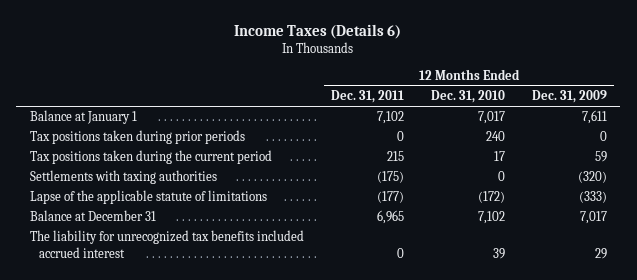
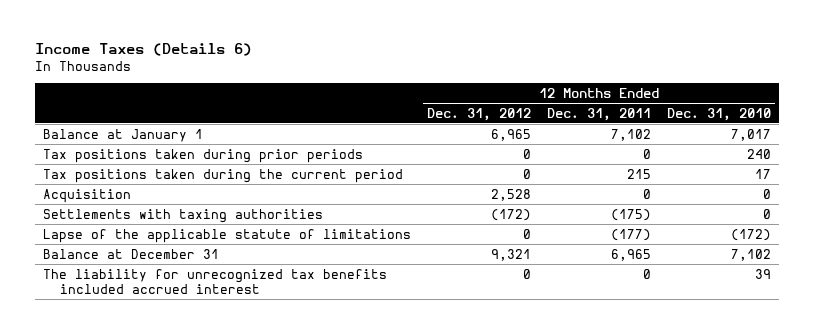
- | 12 Months Ended Dec. 31, 2011 | 12 Months Ended Dec. 31, 2010 | 12 Months Ended Dec. 31, 2009
+ | 12 Months Ended Dec. 31, 2012 | 12 Months Ended Dec. 31, 2011 | 12 Months Ended Dec. 31, 2010
+ Acquisition | 2,528 | 0 | 0

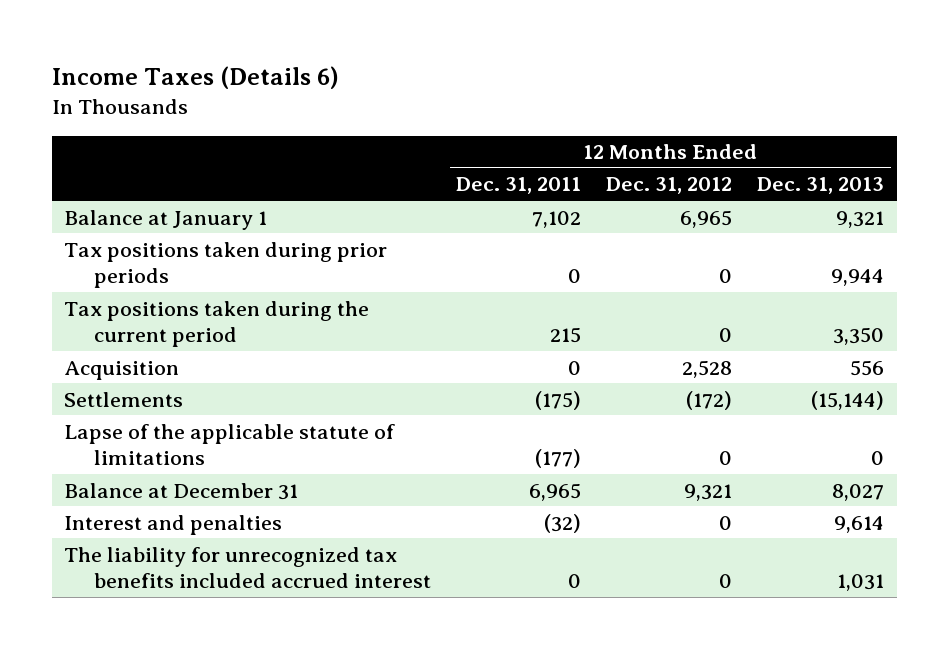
- | 12 Months Ended Dec. 31, 2012 | 12 Months Ended Dec. 31, 2011 | 12 Months Ended Dec. 31, 2010
+ | 12 Months Ended Dec. 31, 2011 | 12 Months Ended Dec. 31, 2012 | 12 Months Ended Dec. 31, 2013
- Settlements with taxing authorities | (172) | (175) | 0
+ Settlements | (175) | (172) | (15,144)
+ Interest and penalties | (32) | 0 | 9,614

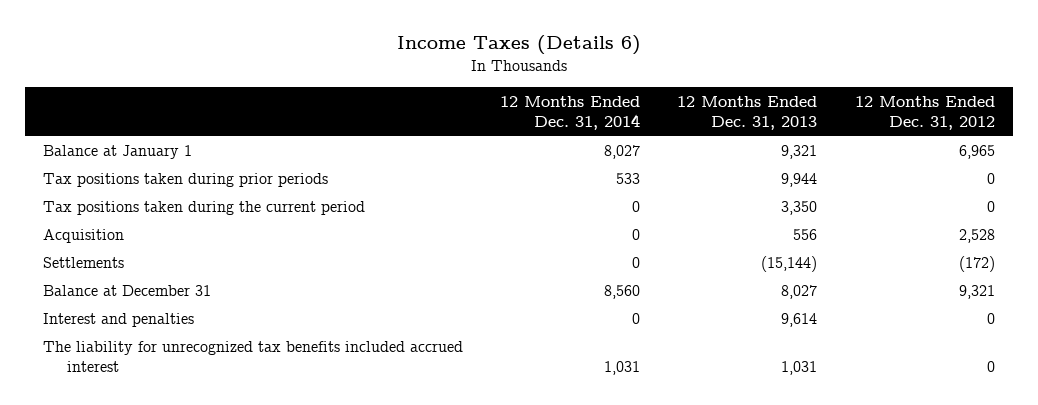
- | 12 Months Ended Dec. 31, 2011 | 12 Months Ended Dec. 31, 2012 | 12 Months Ended Dec. 31, 2013
+ | 12 Months Ended Dec. 31, 2014 | 12 Months Ended Dec. 31, 2013 | 12 Months Ended Dec. 31, 2012
- Lapse of the applicable statute of limitations | (177) | 0 | 0

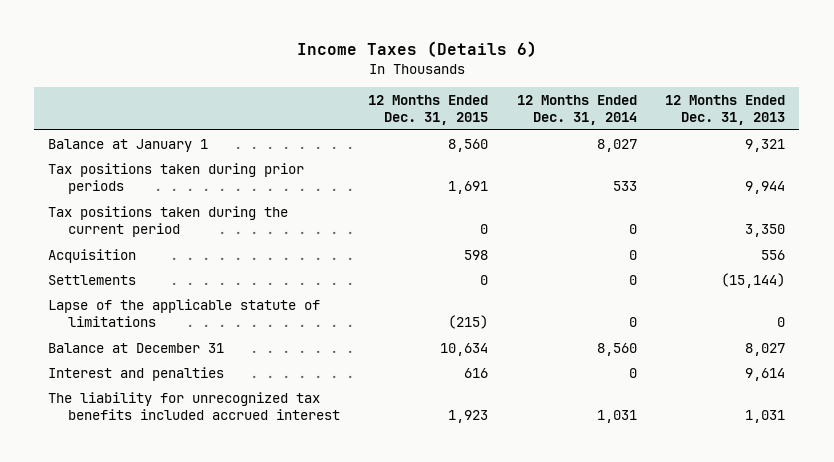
- | 12 Months Ended Dec. 31, 2014 | 12 Months Ended Dec. 31, 2013 | 12 Months Ended Dec. 31, 2012
+ | 12 Months Ended Dec. 31, 2015 | 12 Months Ended Dec. 31, 2014 | 12 Months Ended Dec. 31, 2013
+ Lapse of the applicable statute of limitations | (215) | 0 | 0

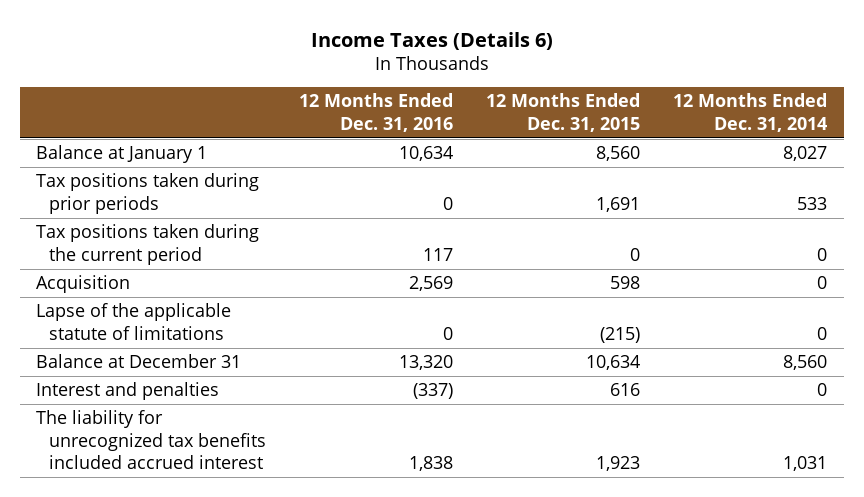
- | 12 Months Ended Dec. 31, 2015 | 12 Months Ended Dec. 31, 2014 | 12 Months Ended Dec. 31, 2013
+ | 12 Months Ended Dec. 31, 2016 | 12 Months Ended Dec. 31, 2015 | 12 Months Ended Dec. 31, 2014
- Settlements | 0 | 0 | (15,144)

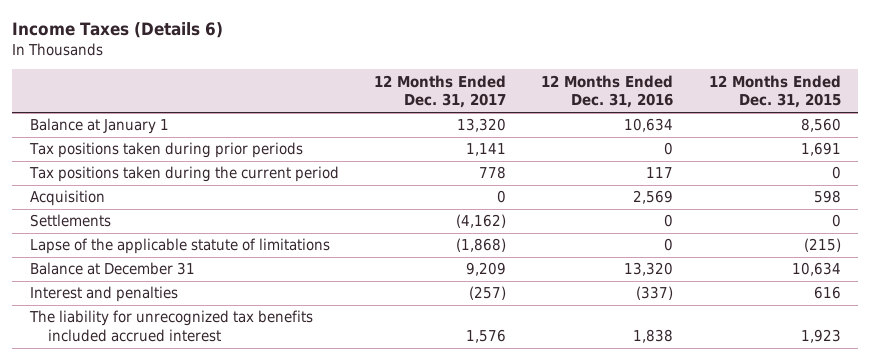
- | 12 Months Ended Dec. 31, 2016 | 12 Months Ended Dec. 31, 2015 | 12 Months Ended Dec. 31, 2014
+ | 12 Months Ended Dec. 31, 2017 | 12 Months Ended Dec. 31, 2016 | 12 Months Ended Dec. 31, 2015
+ Settlements | (4,162) | 0 | 0

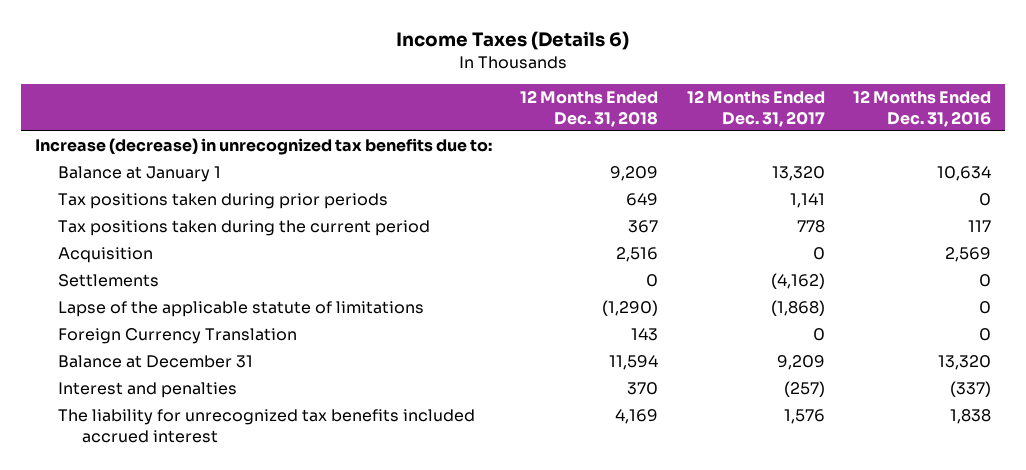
- | 12 Months Ended Dec. 31, 2017 | 12 Months Ended Dec. 31, 2016 | 12 Months Ended Dec. 31, 2015
+ | 12 Months Ended Dec. 31, 2018 | 12 Months Ended Dec. 31, 2017 | 12 Months Ended Dec. 31, 2016
+ Increase (decrease) in unrecognized tax benefits due to:
+ Foreign Currency Translation | 143 | 0 | 0

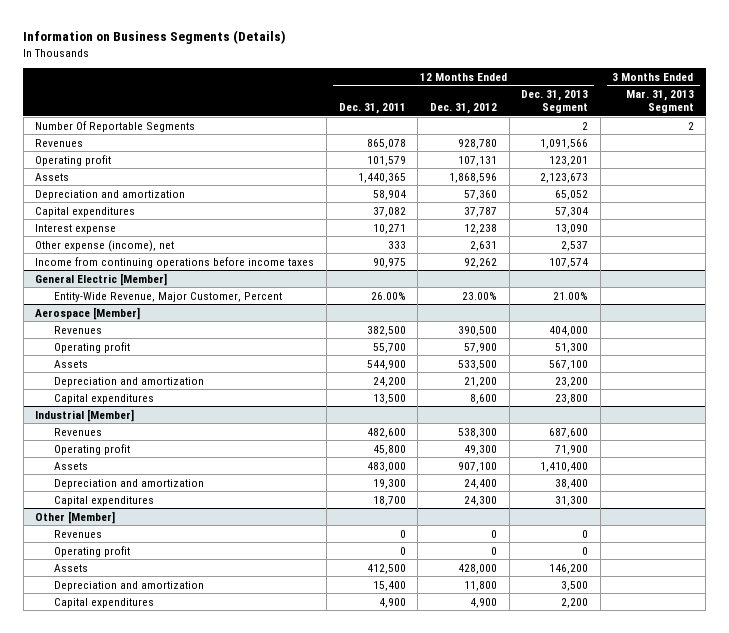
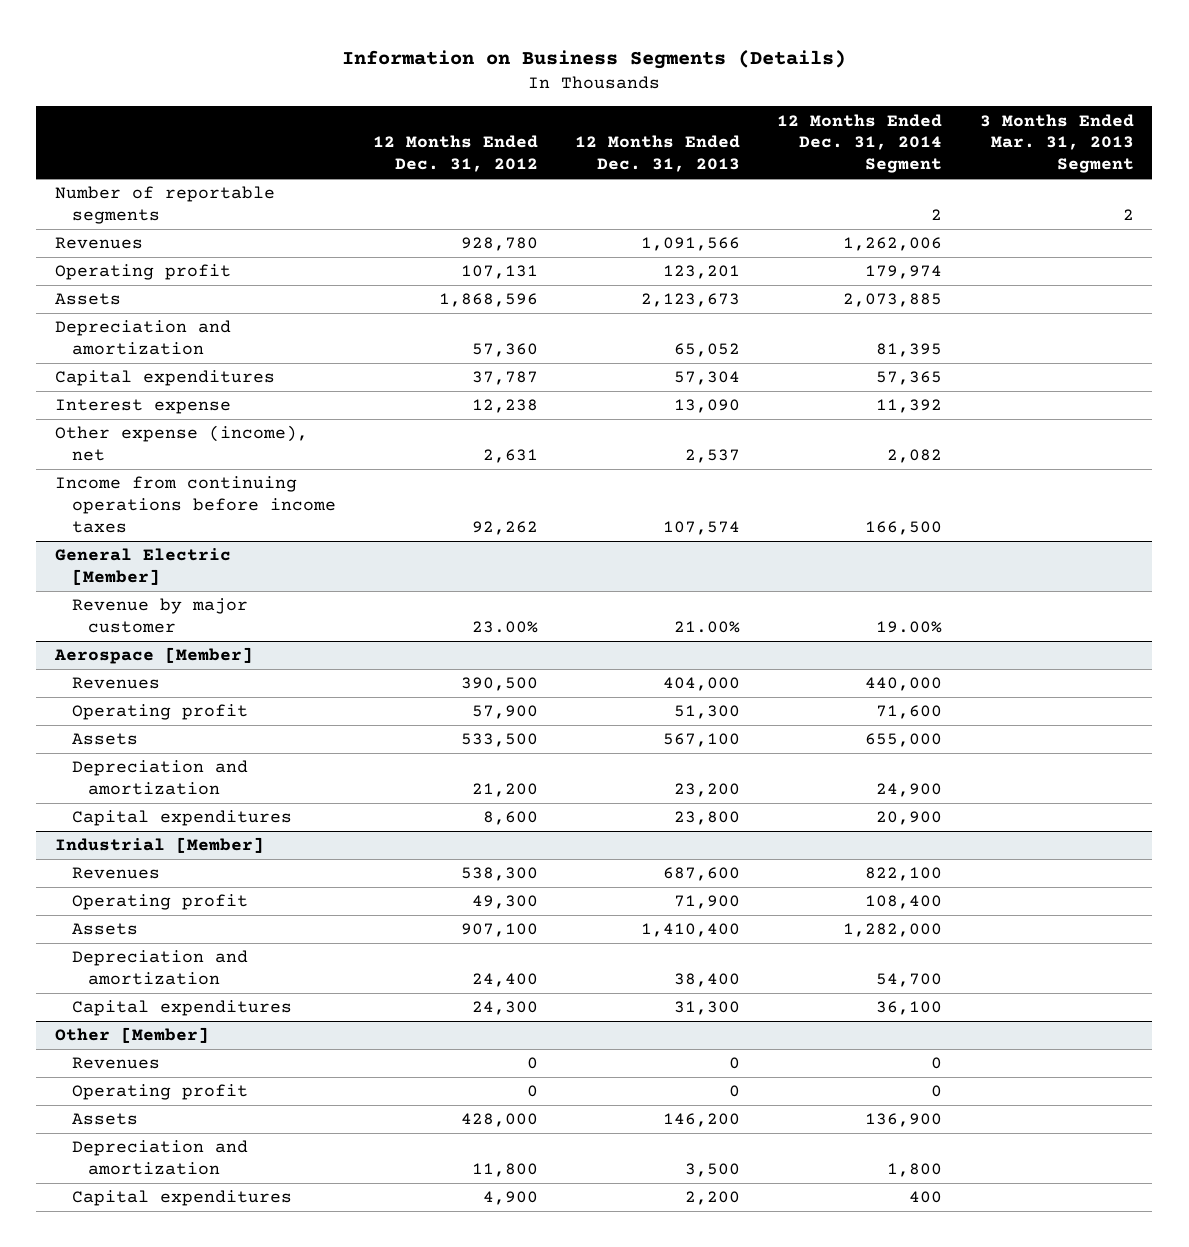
- | 12 Months Ended Dec. 31, 2011 | 12 Months Ended Dec. 31, 2012 | 12 Months Ended Dec. 31, 2013 Segment | 3 Months Ended Mar. 31, 2013 Segment
+ | 12 Months Ended Dec. 31, 2012 | 12 Months Ended Dec. 31, 2013 | 12 Months Ended Dec. 31, 2014 Segment | 3 Months Ended Mar. 31, 2013 Segment
- Number Of Reportable Segments | | | 2 | 2
+ Number of reportable segments | | | 2 | 2
@ General Electric [Member]
- Entity-Wide Revenue, Major Customer, Percent | 26.00% | 23.00% | 21.00% |
+ Revenue by major customer | 23.00% | 21.00% | 19.00% |

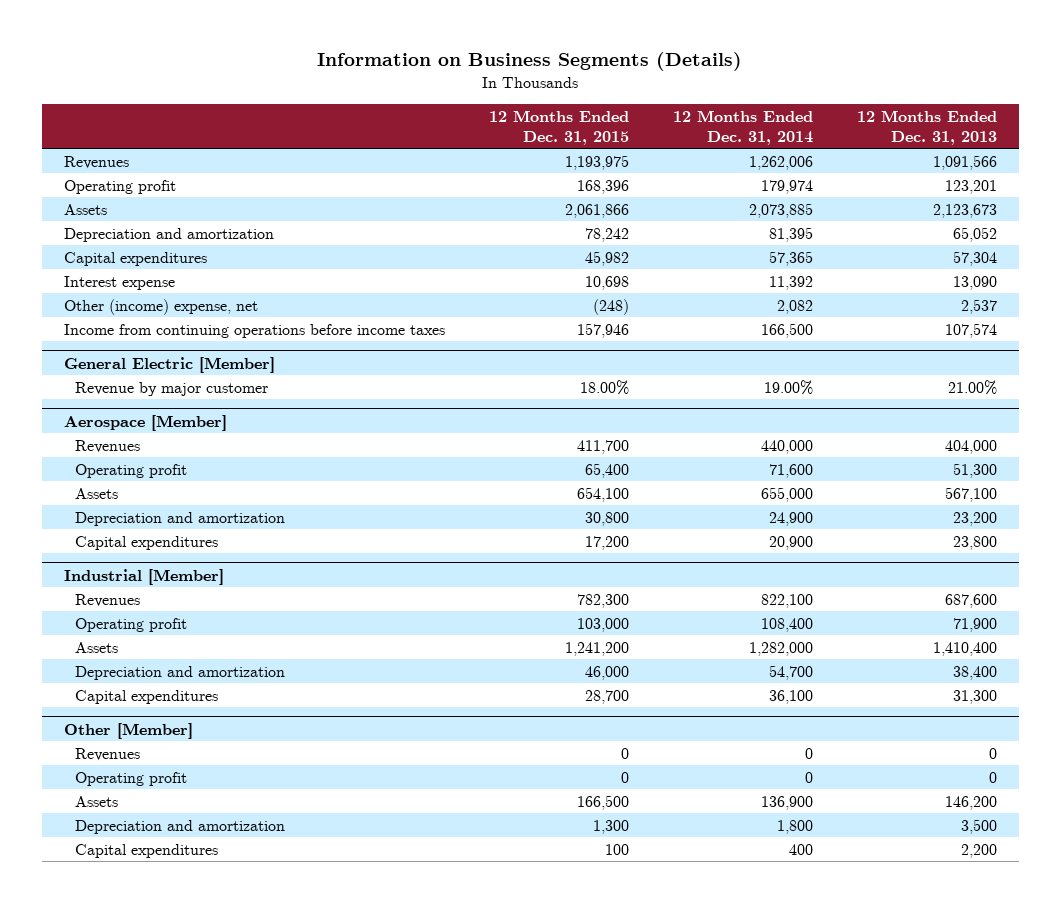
- | 12 Months Ended Dec. 31, 2012 | 12 Months Ended Dec. 31, 2013 | 12 Months Ended Dec. 31, 2014 Segment | 3 Months Ended Mar. 31, 2013 Segment
+ | 12 Months Ended Dec. 31, 2015 | 12 Months Ended Dec. 31, 2014 | 12 Months Ended Dec. 31, 2013
- Number of reportable segments | | | 2 | 2
- Other expense (income), net | 2,631 | 2,537 | 2,082 |
+ Other (income) expense, net | (248) | 2,082 | 2,537

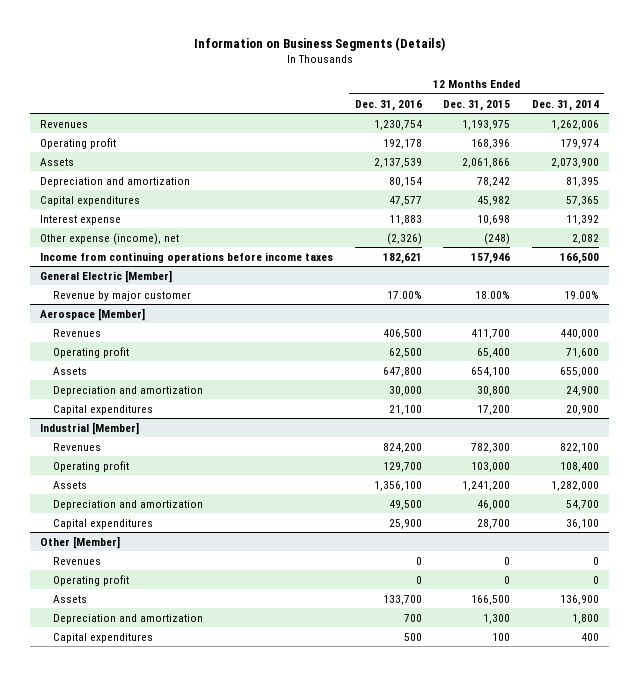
- | 12 Months Ended Dec. 31, 2015 | 12 Months Ended Dec. 31, 2014 | 12 Months Ended Dec. 31, 2013
+ | 12 Months Ended Dec. 31, 2016 | 12 Months Ended Dec. 31, 2015 | 12 Months Ended Dec. 31, 2014
- Assets | 2,061,866 | 2,073,885 | 2,123,673
+ Assets | 2,137,539 | 2,061,866 | 2,073,900
- Other (income) expense, net | (248) | 2,082 | 2,537
+ Other expense (income), net | (2,326) | (248) | 2,082

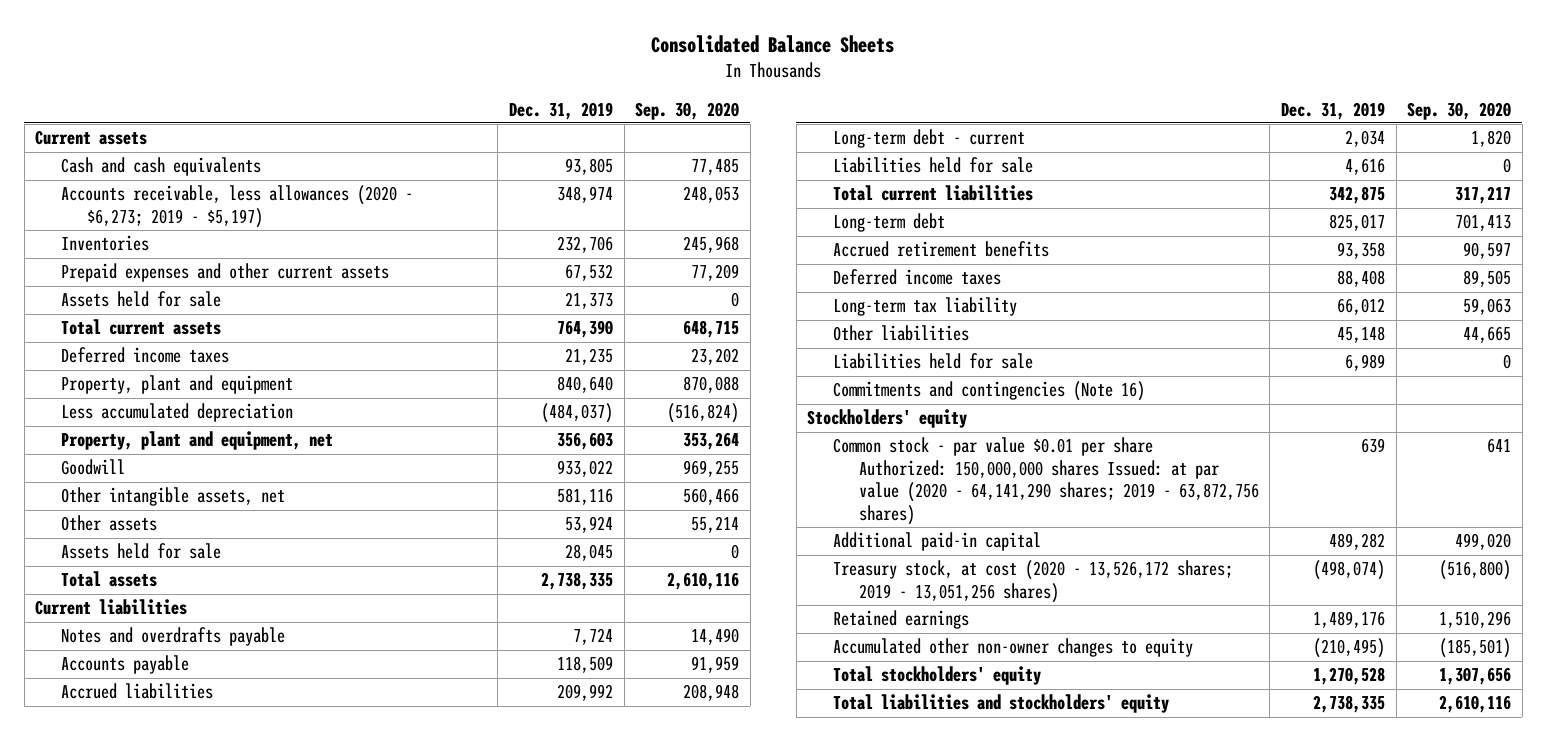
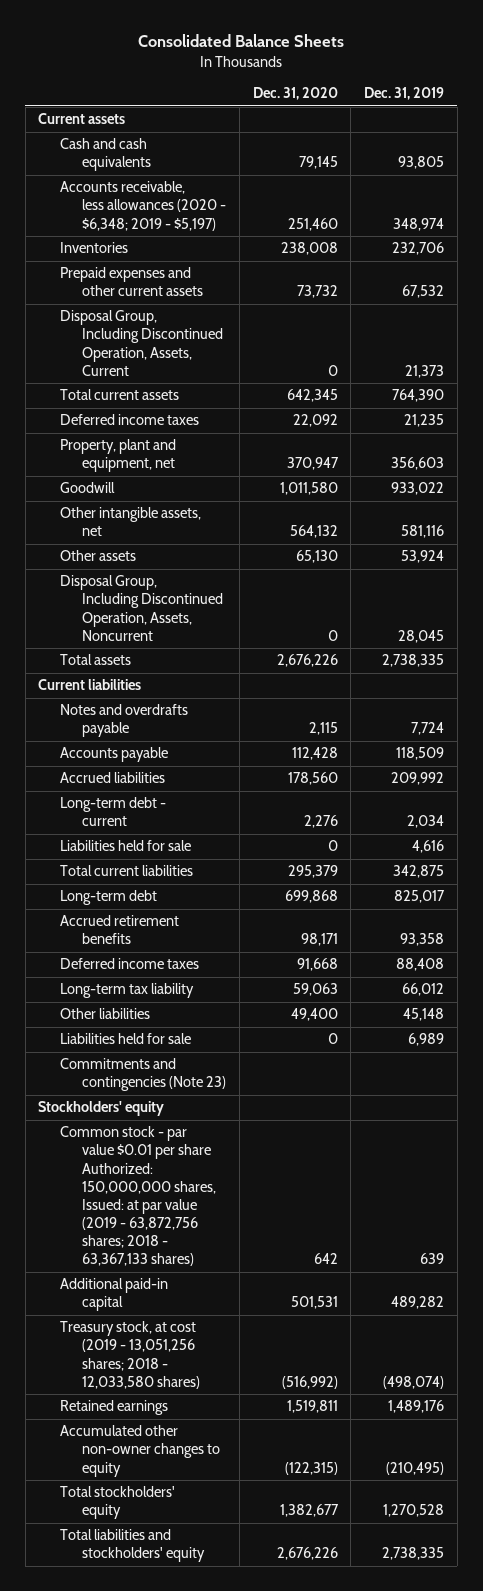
- | Dec. 31, 2019 | Sep. 30, 2020
+ | Dec. 31, 2020 | Dec. 31, 2019
- Accounts receivable, less allowances (2020 - $6,273; 2019 - $5,197) | 348,974 | 248,053
+ Accounts receivable, less allowances (2020 - $6,348; 2019 - $5,197) | 251,460 | 348,974
- Assets held for sale | 21,373 | 0
+ Disposal Group, Including Discontinued Operation, Assets, Current | 0 | 21,373
- Property, plant and equipment | 840,640 | 870,088
- Less accumulated depreciation | (484,037) | (516,824)
- Assets held for sale | 28,045 | 0
+ Disposal Group, Including Discontinued Operation, Assets, Noncurrent | 0 | 28,045
- Commitments and contingencies (Note 16)
+ Commitments and contingencies (Note 23)
- Common stock - par value $0.01 per share Authorized: 150,000,000 shares Issued: at par value (2020 - 64,141,290 shares; 2019 - 63,872,756 shares) | 639 | 641
+ Common stock - par value $0.01 per share Authorized: 150,000,000 shares, Issued: at par value (2019 - 63,872,756 shares; 2018 - 63,367,133 shares) | 642 | 639
- Treasury stock, at cost (2020 - 13,526,172 shares; 2019 - 13,051,256 shares) | (498,074) | (516,800)
+ Treasury stock, at cost (2019 - 13,051,256 shares; 2018 - 12,033,580 shares) | (516,992) | (498,074)

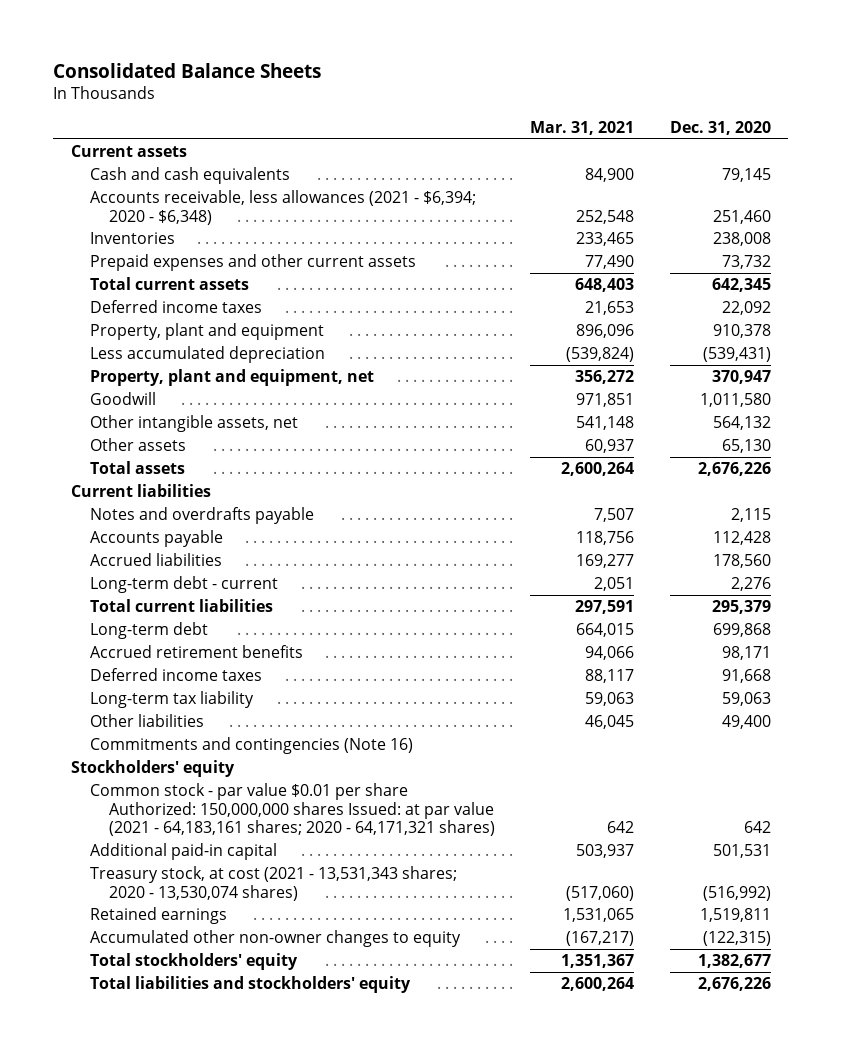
- | Dec. 31, 2020 | Dec. 31, 2019
+ | Mar. 31, 2021 | Dec. 31, 2020
- Accounts receivable, less allowances (2020 - $6,348; 2019 - $5,197) | 251,460 | 348,974
+ Accounts receivable, less allowances (2021 - $6,394; 2020 - $6,348) | 252,548 | 251,460
- Disposal Group, Including Discontinued Operation, Assets, Current | 0 | 21,373
+ Property, plant and equipment | 896,096 | 910,378
+ Less accumulated depreciation | (539,824) | (539,431)
- Disposal Group, Including Discontinued Operation, Assets, Noncurrent | 0 | 28,045
- Liabilities held for sale | 0 | 4,616
- Liabilities held for sale | 0 | 6,989
- Commitments and contingencies (Note 23)
+ Commitments and contingencies (Note 16)
- Common stock - par value $0.01 per share Authorized: 150,000,000 shares, Issued: at par value (2019 - 63,872,756 shares; 2018 - 63,367,133 shares) | 642 | 639
+ Common stock - par value $0.01 per share Authorized: 150,000,000 shares Issued: at par value (2021 - 64,183,161 shares; 2020 - 64,171,321 shares) | 642 | 642
- Treasury stock, at cost (2019 - 13,051,256 shares; 2018 - 12,033,580 shares) | (516,992) | (498,074)
+ Treasury stock, at cost (2021 - 13,531,343 shares; 2020 - 13,530,074 shares) | (517,060) | (516,992)

